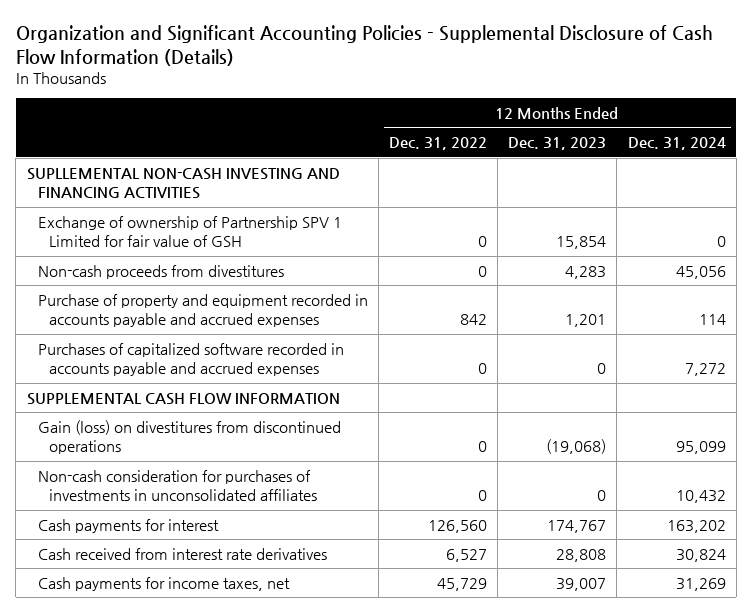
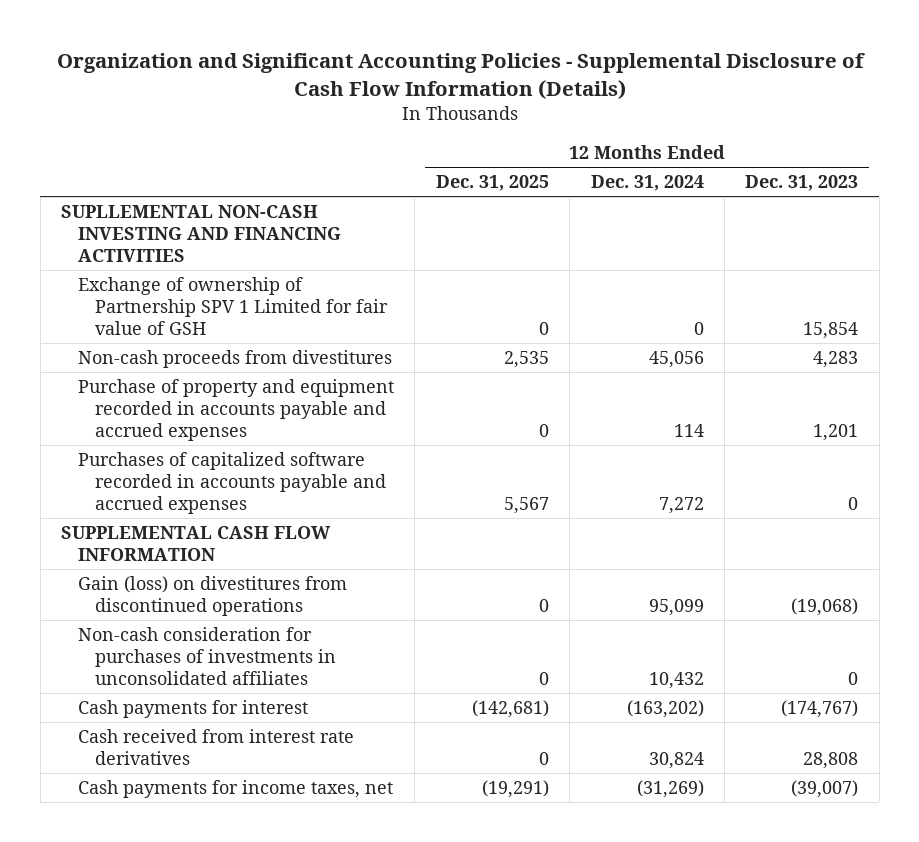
- | 12 Months Ended Dec. 31, 2022 | 12 Months Ended Dec. 31, 2023 | 12 Months Ended Dec. 31, 2024
+ | 12 Months Ended Dec. 31, 2025 | 12 Months Ended Dec. 31, 2024 | 12 Months Ended Dec. 31, 2023
- Cash payments for interest | 126,560 | 174,767 | 163,202
+ Cash payments for interest | (142,681) | (163,202) | (174,767)
- Cash payments for income taxes, net | 45,729 | 39,007 | 31,269
+ Cash payments for income taxes, net | (19,291) | (31,269) | (39,007)

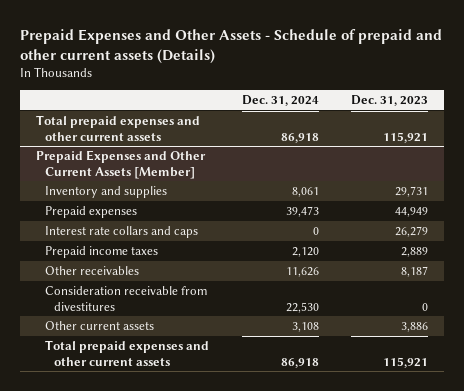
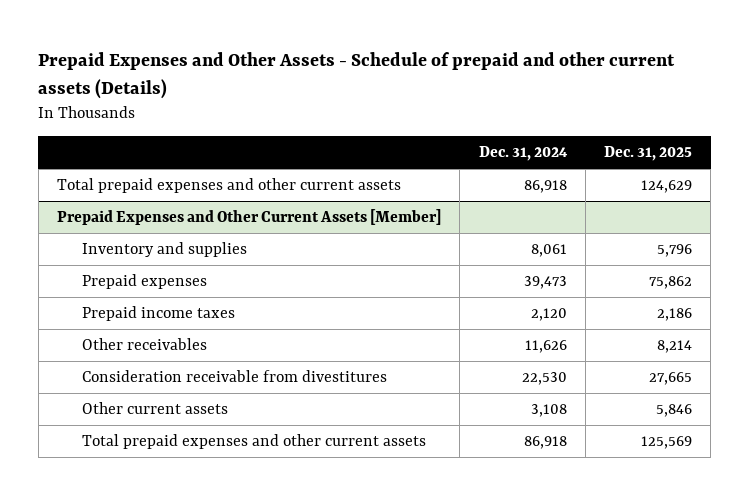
- | Dec. 31, 2024 | Dec. 31, 2023
+ | Dec. 31, 2024 | Dec. 31, 2025
@ Prepaid Expenses and Other Current Assets [Member]
- Interest rate collars and caps | 0 | 26,279

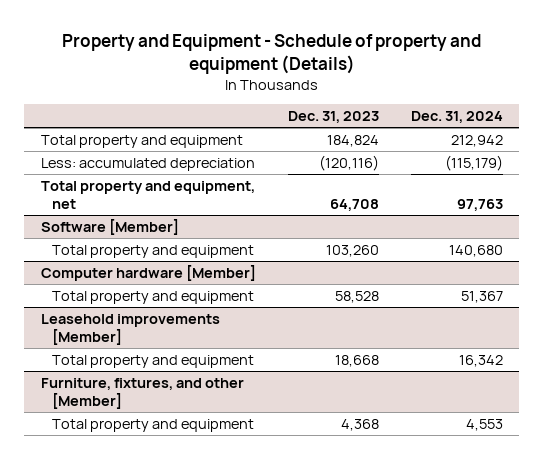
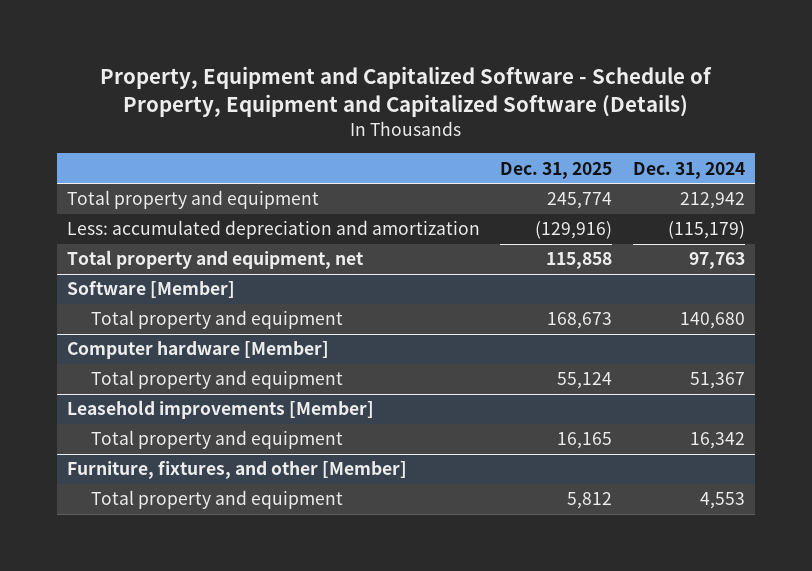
- Property and Equipment - Schedule of property and equipment (Details)
+ Property, Equipment and Capitalized Software - Schedule of Property, Equipment and Capitalized Software (Details)
- | Dec. 31, 2023 | Dec. 31, 2024
+ | Dec. 31, 2025 | Dec. 31, 2024
- Less: accumulated depreciation | (120,116) | (115,179)
+ Less: accumulated depreciation and amortization | (129,916) | (115,179)

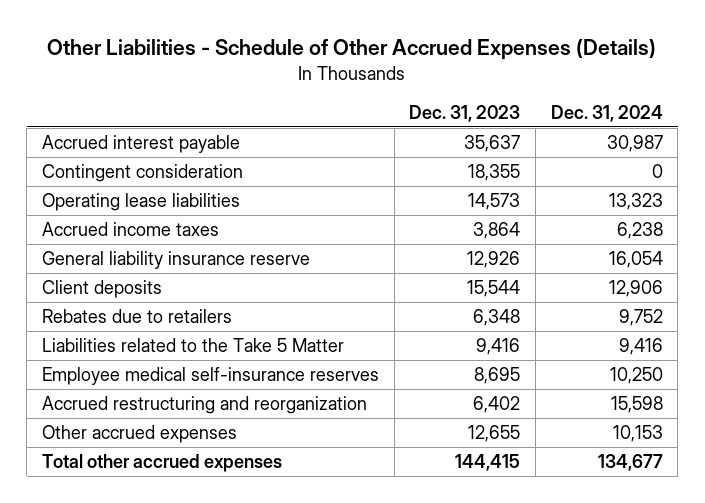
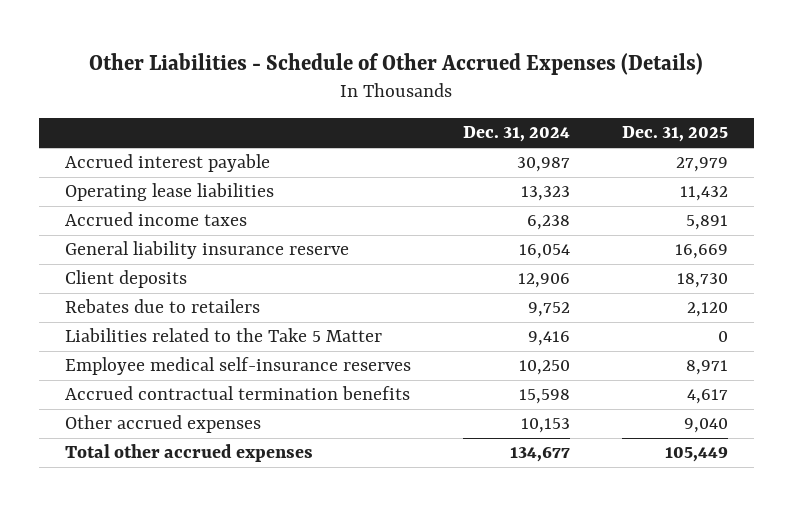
- | Dec. 31, 2023 | Dec. 31, 2024
+ | Dec. 31, 2024 | Dec. 31, 2025
- Contingent consideration | 18,355 | 0
- Accrued restructuring and reorganization | 6,402 | 15,598
+ Accrued contractual termination benefits | 15,598 | 4,617

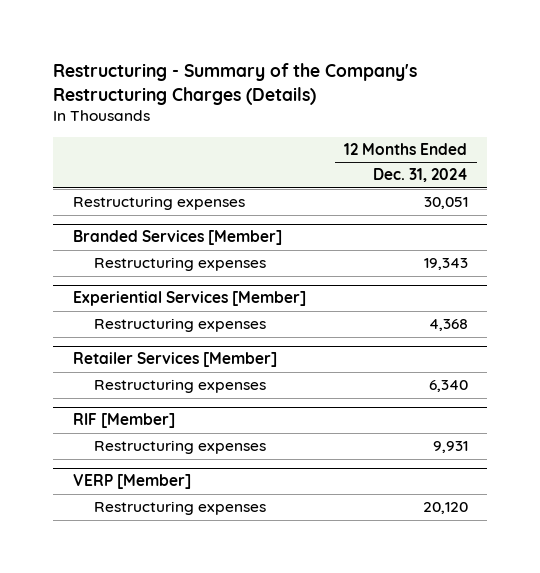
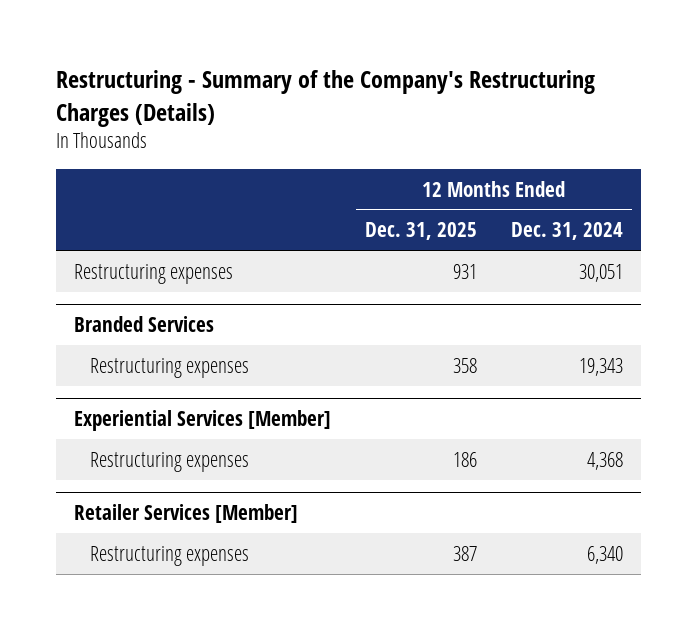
- | 12 Months Ended Dec. 31, 2024
+ | 12 Months Ended Dec. 31, 2025 | 12 Months Ended Dec. 31, 2024
- Branded Services [Member]
+ Branded Services
- RIF [Member]
- Restructuring expenses | 9,931
- VERP [Member]
- Restructuring expenses | 20,120

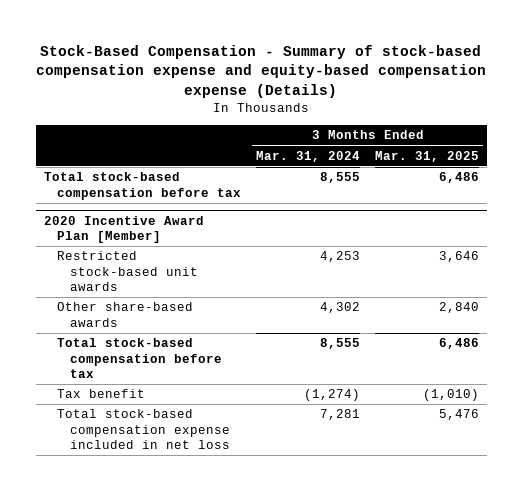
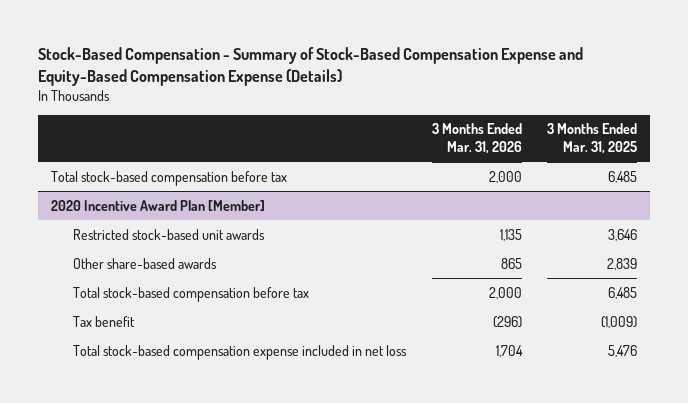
- Stock-Based Compensation - Summary of stock-based compensation expense and equity-based compensation expense (Details)
+ Stock-Based Compensation - Summary of Stock-Based Compensation Expense and Equity-Based Compensation Expense (Details)
- | 3 Months Ended Mar. 31, 2024 | 3 Months Ended Mar. 31, 2025
+ | 3 Months Ended Mar. 31, 2026 | 3 Months Ended Mar. 31, 2025
- Total stock-based compensation before tax | 8,555 | 6,486
+ Total stock-based compensation before tax | 2,000 | 6,485
@ 2020 Incentive Award Plan [Member]
- Other share-based awards | 4,302 | 2,840
- Total stock-based compensation before tax | 8,555 | 6,486
- Tax benefit | (1,274) | (1,010)
+ Other share-based awards | 865 | 2,839
+ Total stock-based compensation before tax | 2,000 | 6,485
+ Tax benefit | (296) | (1,009)

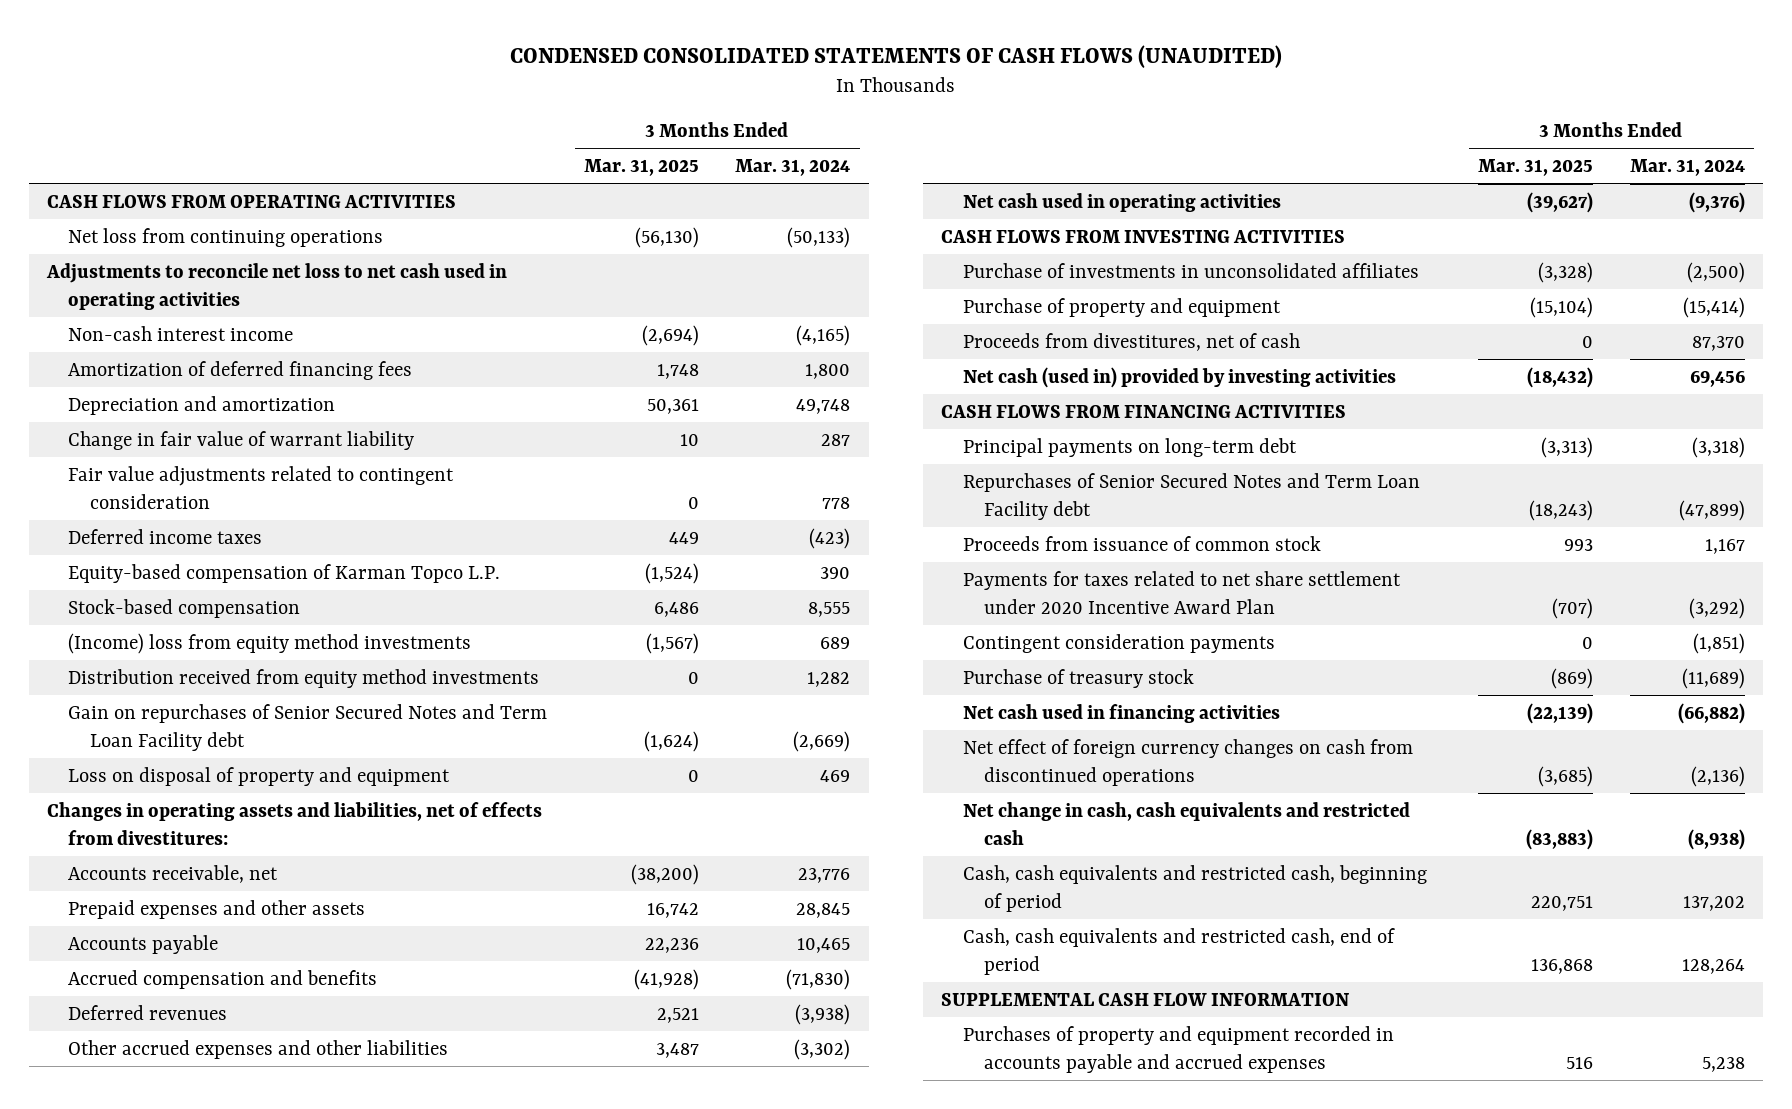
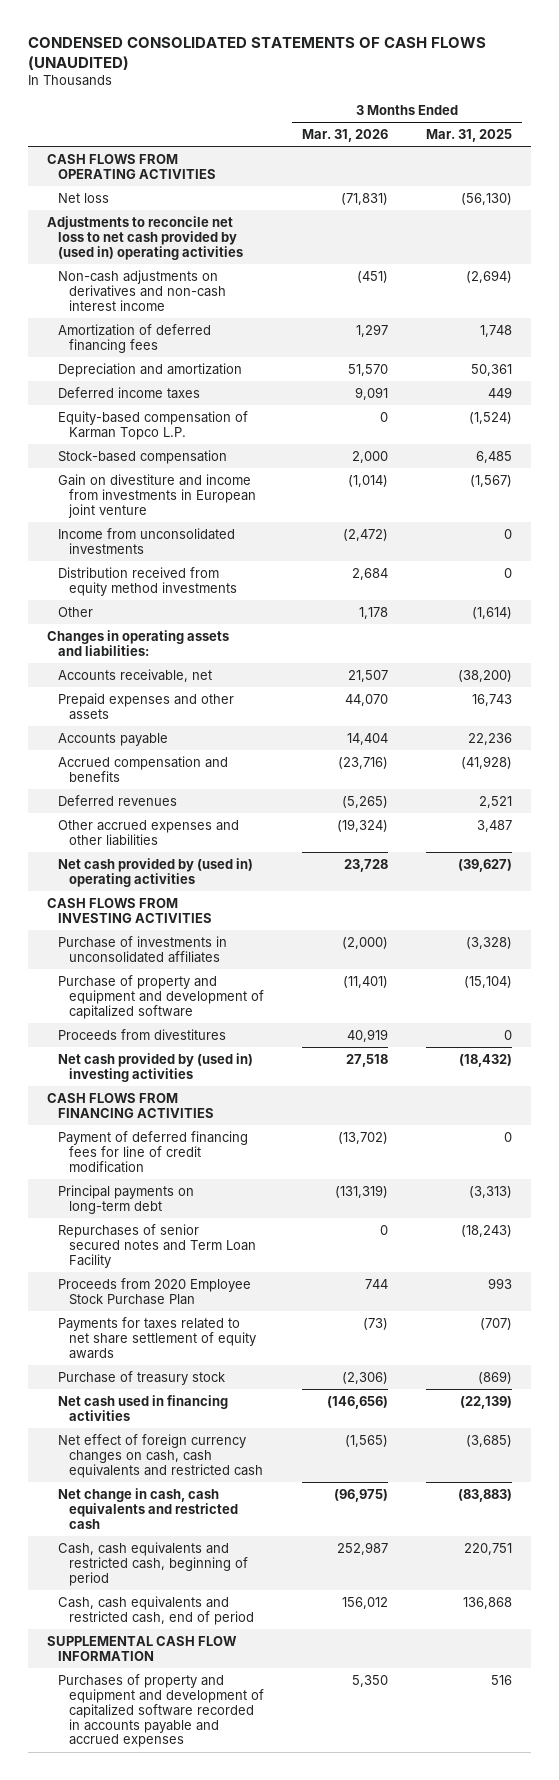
- | 3 Months Ended Mar. 31, 2025 | 3 Months Ended Mar. 31, 2024
+ | 3 Months Ended Mar. 31, 2026 | 3 Months Ended Mar. 31, 2025
- Net loss from continuing operations | (56,130) | (50,133)
- Adjustments to reconcile net loss to net cash used in operating activities
- Non-cash interest income | (2,694) | (4,165)
+ Net loss | (71,831) | (56,130)
+ Adjustments to reconcile net loss to net cash provided by (used in) operating activities
+ Non-cash adjustments on derivatives and non-cash interest income | (451) | (2,694)
- Change in fair value of warrant liability | 10 | 287
- Fair value adjustments related to contingent consideration | 0 | 778
- Stock-based compensation | 6,486 | 8,555
- (Income) loss from equity method investments | (1,567) | 689
+ Stock-based compensation | 2,000 | 6,485
+ Gain on divestiture and income from investments in European joint venture | (1,014) | (1,567)
+ Income from unconsolidated investments | (2,472) | 0
- Gain on repurchases of Senior Secured Notes and Term Loan Facility debt | (1,624) | (2,669)
- Loss on disposal of property and equipment | 0 | 469
- Changes in operating assets and liabilities, net of effects from divestitures:
+ Other | 1,178 | (1,614)
+ Changes in operating assets and liabilities:
- Prepaid expenses and other assets | 16,742 | 28,845
+ Prepaid expenses and other assets | 44,070 | 16,743
- Net cash used in operating activities | (39,627) | (9,376)
+ Net cash provided by (used in) operating activities | 23,728 | (39,627)
- Purchase of property and equipment | (15,104) | (15,414)
- Proceeds from divestitures, net of cash | 0 | 87,370
- Net cash (used in) provided by investing activities | (18,432) | 69,456
+ Purchase of property and equipment and development of capitalized software | (11,401) | (15,104)
+ Proceeds from divestitures | 40,919 | 0
+ Net cash provided by (used in) investing activities | 27,518 | (18,432)
+ Payment of deferred financing fees for line of credit modification | (13,702) | 0
- Repurchases of Senior Secured Notes and Term Loan Facility debt | (18,243) | (47,899)
- Proceeds from issuance of common stock | 993 | 1,167
- Payments for taxes related to net share settlement under 2020 Incentive Award Plan | (707) | (3,292)
- Contingent consideration payments | 0 | (1,851)
+ Repurchases of senior secured notes and Term Loan Facility | 0 | (18,243)
+ Proceeds from 2020 Employee Stock Purchase Plan | 744 | 993
+ Payments for taxes related to net share settlement of equity awards | (73) | (707)
- Net effect of foreign currency changes on cash from discontinued operations | (3,685) | (2,136)
+ Net effect of foreign currency changes on cash, cash equivalents and restricted cash | (1,565) | (3,685)
- Purchases of property and equipment recorded in accounts payable and accrued expenses | 516 | 5,238
+ Purchases of property and equipment and development of capitalized software recorded in accounts payable and accrued expenses | 5,350 | 516

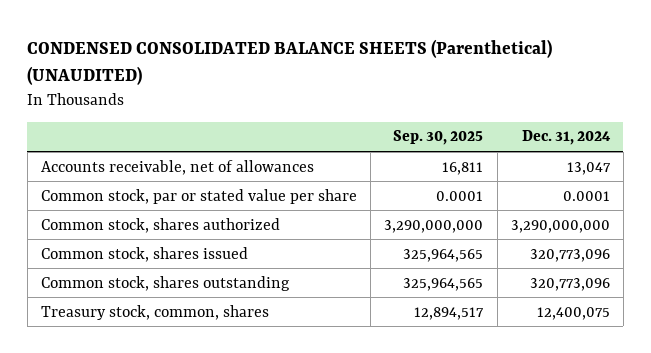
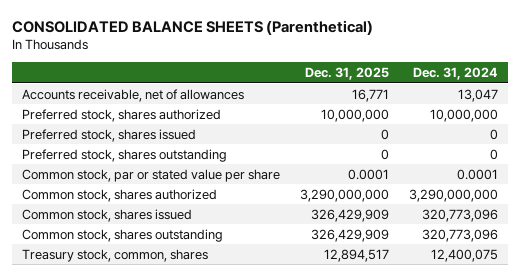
- CONDENSED CONSOLIDATED BALANCE SHEETS (Parenthetical) (UNAUDITED)
+ CONSOLIDATED BALANCE SHEETS (Parenthetical)
- | Sep. 30, 2025 | Dec. 31, 2024
+ | Dec. 31, 2025 | Dec. 31, 2024
+ Preferred stock, shares authorized | 10,000,000 | 10,000,000
+ Preferred stock, shares issued | 0 | 0
+ Preferred stock, shares outstanding | 0 | 0

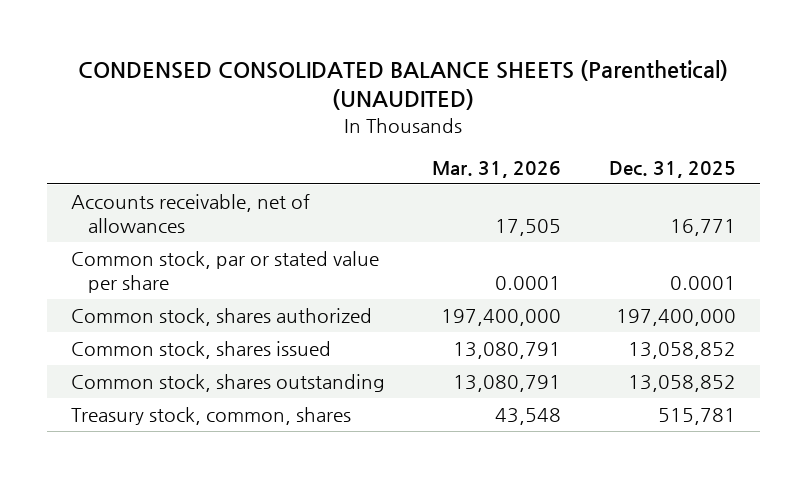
- CONSOLIDATED BALANCE SHEETS (Parenthetical)
+ CONDENSED CONSOLIDATED BALANCE SHEETS (Parenthetical) (UNAUDITED)
- | Dec. 31, 2025 | Dec. 31, 2024
+ | Mar. 31, 2026 | Dec. 31, 2025
- Preferred stock, shares authorized | 10,000,000 | 10,000,000
- Preferred stock, shares issued | 0 | 0
- Preferred stock, shares outstanding | 0 | 0
- Common stock, shares authorized | 3,290,000,000 | 3,290,000,000
- Common stock, shares issued | 326,429,909 | 320,773,096
- Common stock, shares outstanding | 326,429,909 | 320,773,096
- Treasury stock, common, shares | 12,894,517 | 12,400,075
+ Common stock, shares authorized | 197,400,000 | 197,400,000
+ Common stock, shares issued | 13,080,791 | 13,058,852
+ Common stock, shares outstanding | 13,080,791 | 13,058,852
+ Treasury stock, common, shares | 43,548 | 515,781

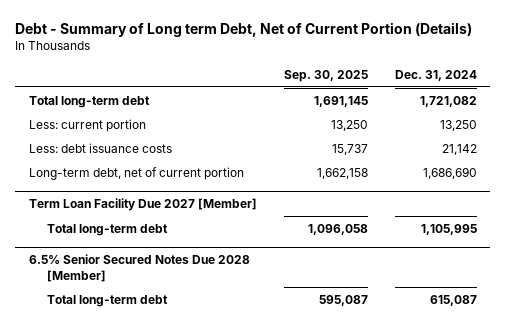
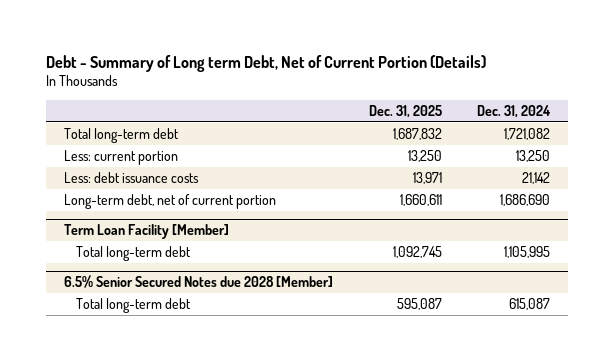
- | Sep. 30, 2025 | Dec. 31, 2024
+ | Dec. 31, 2025 | Dec. 31, 2024
- Term Loan Facility Due 2027 [Member]
+ Term Loan Facility [Member]
- 6.5% Senior Secured Notes Due 2028 [Member]
+ 6.5% Senior Secured Notes due 2028 [Member]

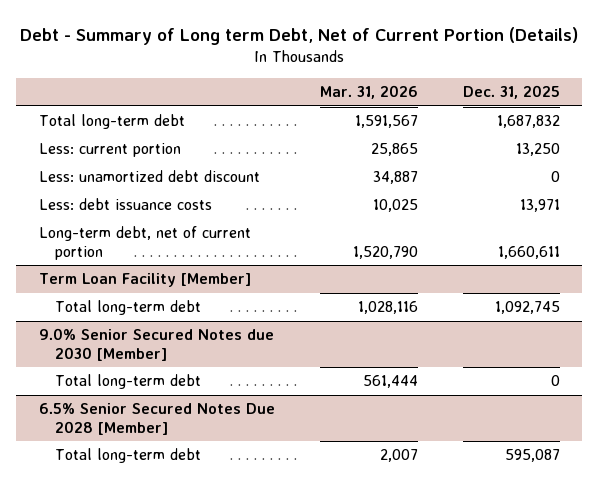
- | Dec. 31, 2025 | Dec. 31, 2024
+ | Mar. 31, 2026 | Dec. 31, 2025
+ Less: unamortized debt discount | 34,887 | 0
- 6.5% Senior Secured Notes due 2028 [Member]
+ 9.0% Senior Secured Notes due 2030 [Member]
+ Total long-term debt | 561,444 | 0
+ 6.5% Senior Secured Notes Due 2028 [Member]

